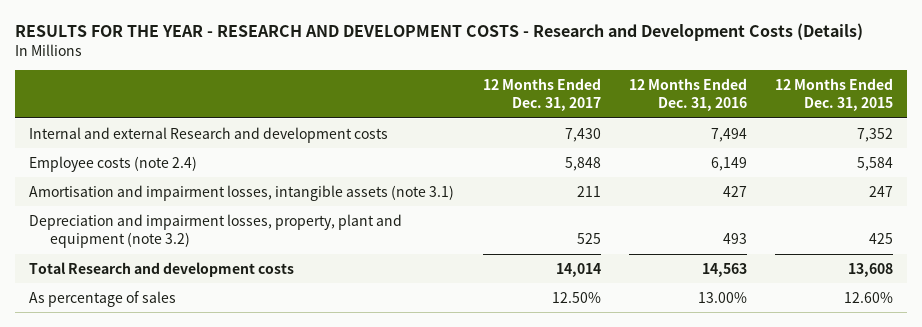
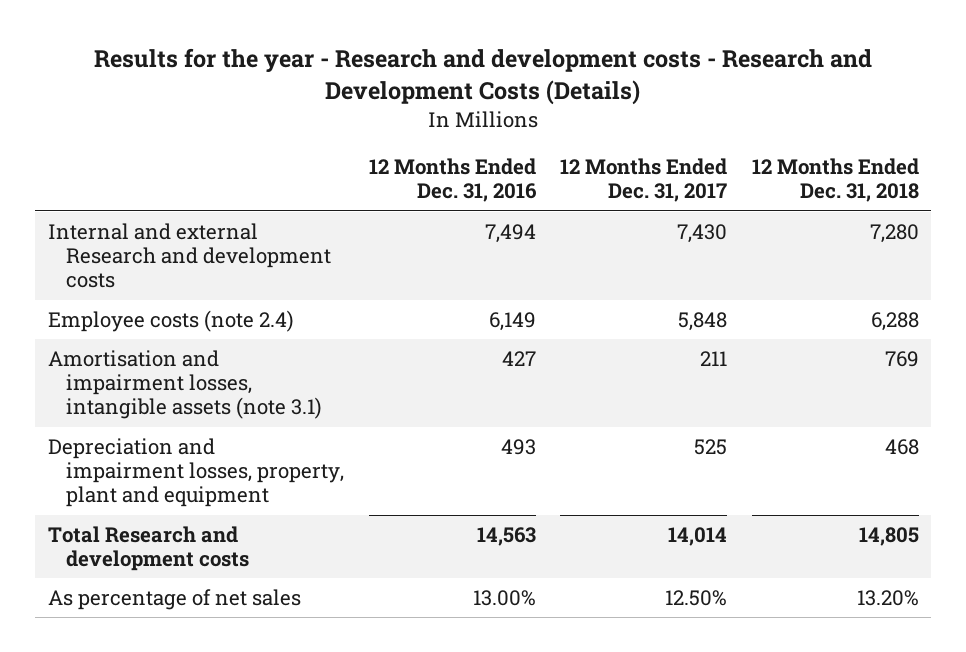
- RESULTS FOR THE YEAR - RESEARCH AND DEVELOPMENT COSTS - Research and Development Costs (Details)
+ Results for the year - Research and development costs - Research and Development Costs (Details)
- | 12 Months Ended Dec. 31, 2017 | 12 Months Ended Dec. 31, 2016 | 12 Months Ended Dec. 31, 2015
+ | 12 Months Ended Dec. 31, 2016 | 12 Months Ended Dec. 31, 2017 | 12 Months Ended Dec. 31, 2018
- Depreciation and impairment losses, property, plant and equipment (note 3.2) | 525 | 493 | 425
+ Depreciation and impairment losses, property, plant and equipment | 493 | 525 | 468
- As percentage of sales | 12.50% | 13.00% | 12.60%
+ As percentage of net sales | 13.00% | 12.50% | 13.20%

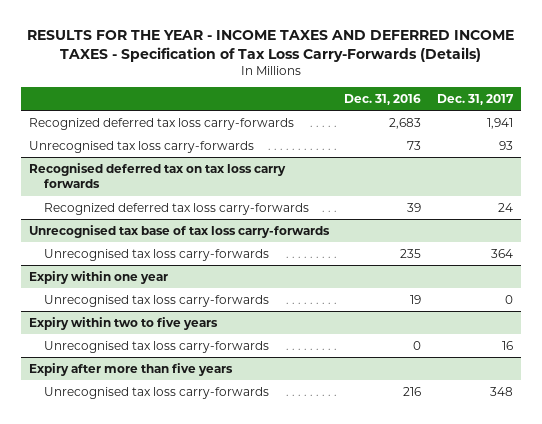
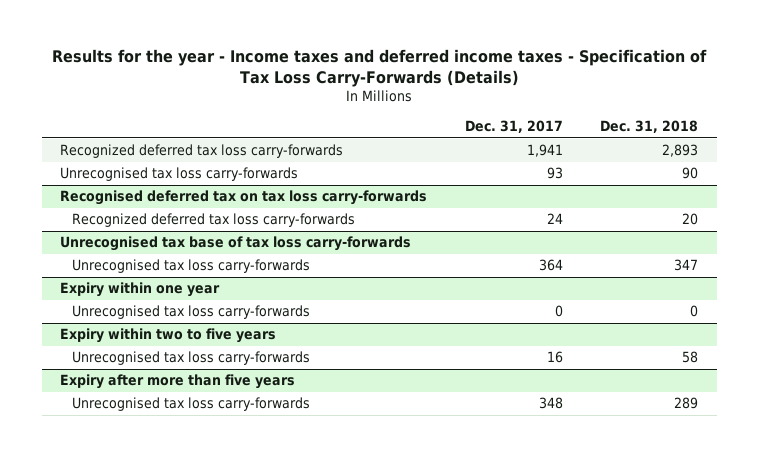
- RESULTS FOR THE YEAR - INCOME TAXES AND DEFERRED INCOME TAXES - Specification of Tax Loss Carry-Forwards (Details)
+ Results for the year - Income taxes and deferred income taxes - Specification of Tax Loss Carry-Forwards (Details)
- | Dec. 31, 2016 | Dec. 31, 2017
+ | Dec. 31, 2017 | Dec. 31, 2018
- Recognised deferred tax on tax loss carry forwards
+ Recognised deferred tax on tax loss carry-forwards

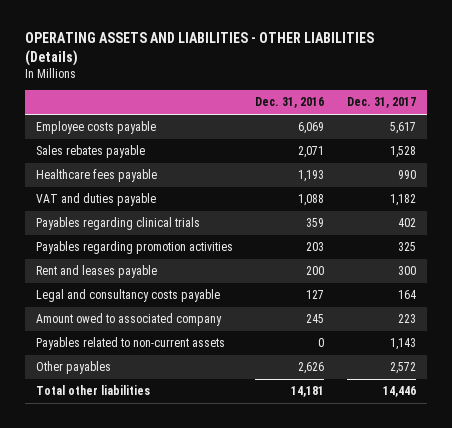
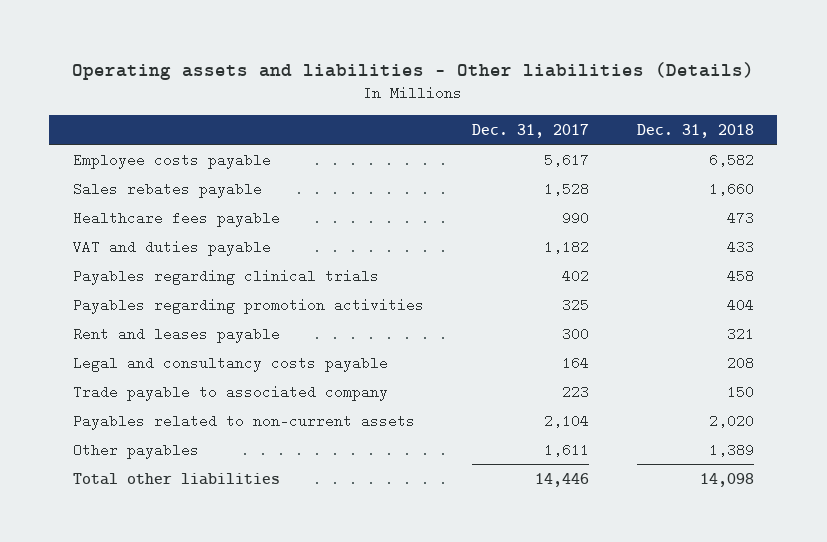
- OPERATING ASSETS AND LIABILITIES - OTHER LIABILITIES (Details)
+ Operating assets and liabilities - Other liabilities (Details)
- | Dec. 31, 2016 | Dec. 31, 2017
+ | Dec. 31, 2017 | Dec. 31, 2018
- Amount owed to associated company | 245 | 223
- Payables related to non-current assets | 0 | 1,143
- Other payables | 2,626 | 2,572
+ Trade payable to associated company | 223 | 150
+ Payables related to non-current assets | 2,104 | 2,020
+ Other payables | 1,611 | 1,389

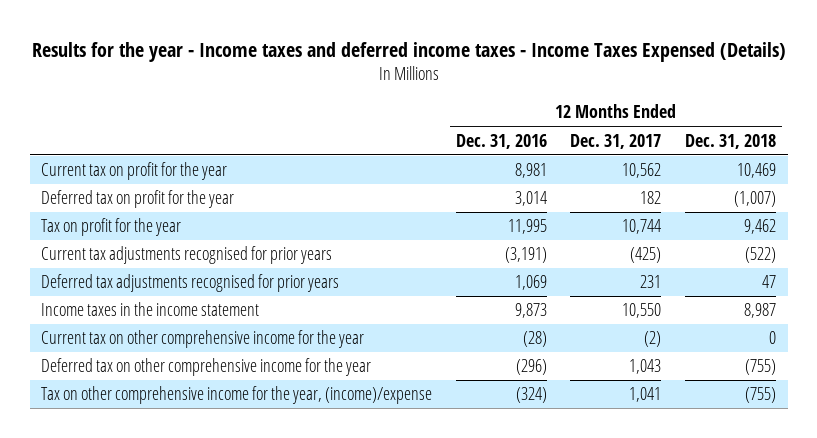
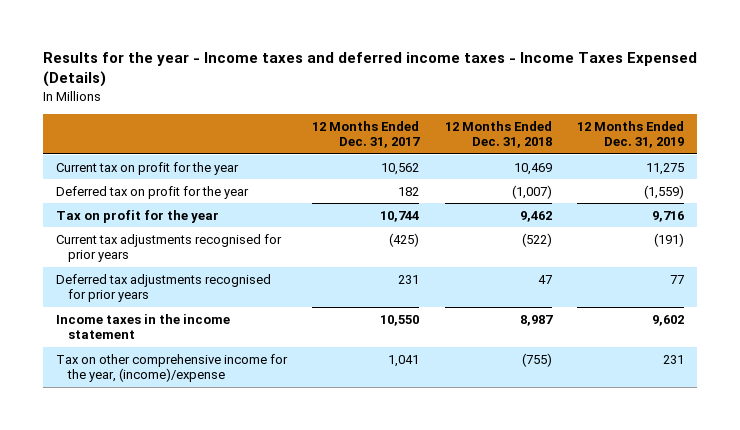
- | 12 Months Ended Dec. 31, 2016 | 12 Months Ended Dec. 31, 2017 | 12 Months Ended Dec. 31, 2018
+ | 12 Months Ended Dec. 31, 2017 | 12 Months Ended Dec. 31, 2018 | 12 Months Ended Dec. 31, 2019
- Current tax on other comprehensive income for the year | (28) | (2) | 0
- Deferred tax on other comprehensive income for the year | (296) | 1,043 | (755)

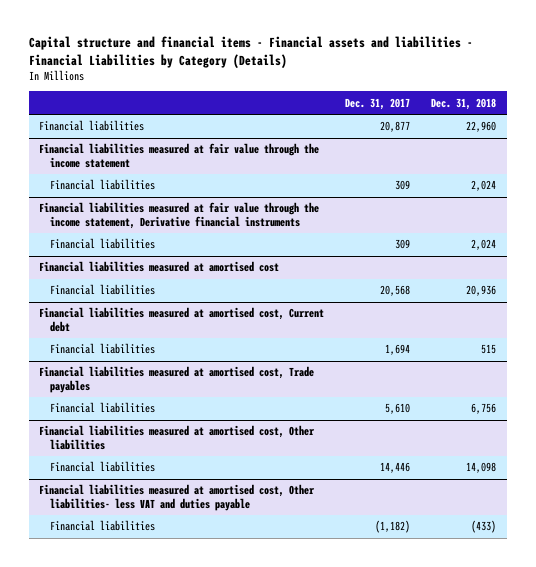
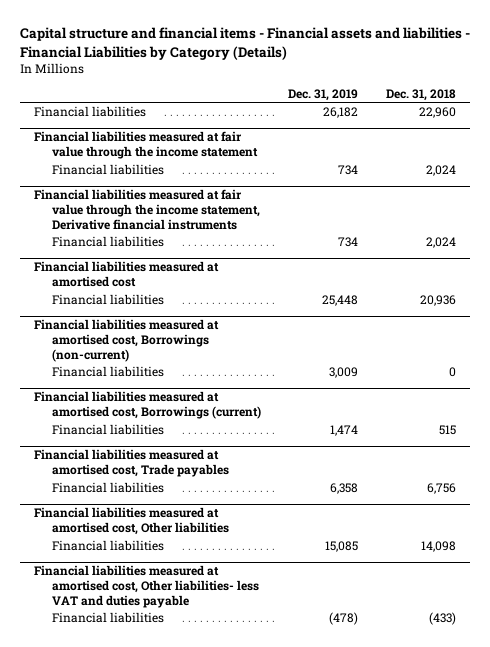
- | Dec. 31, 2017 | Dec. 31, 2018
+ | Dec. 31, 2019 | Dec. 31, 2018
- Financial liabilities measured at amortised cost, Current debt
+ Financial liabilities measured at amortised cost, Borrowings (non-current)
+ Financial liabilities | 3,009 | 0
+ Financial liabilities measured at amortised cost, Borrowings (current)

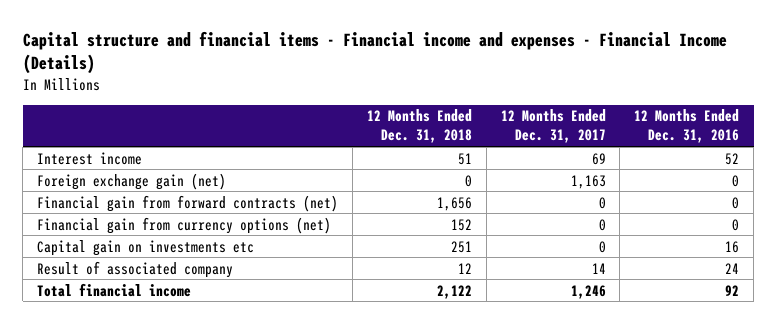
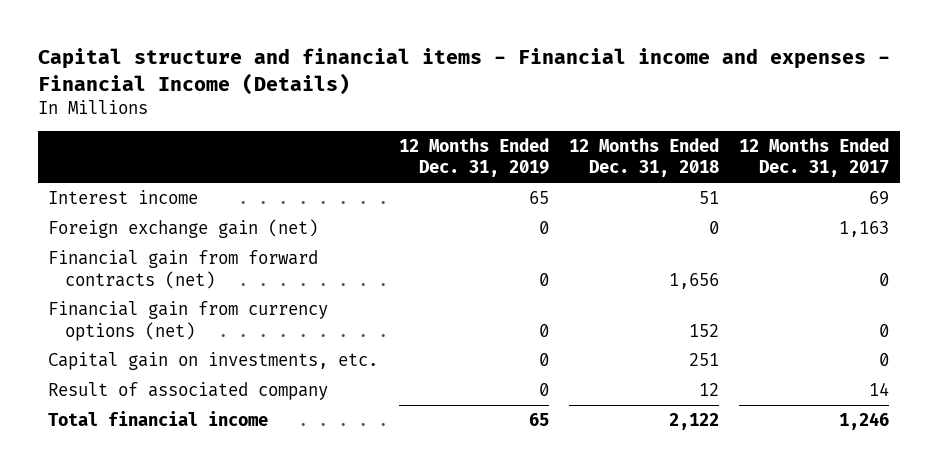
- | 12 Months Ended Dec. 31, 2018 | 12 Months Ended Dec. 31, 2017 | 12 Months Ended Dec. 31, 2016
+ | 12 Months Ended Dec. 31, 2019 | 12 Months Ended Dec. 31, 2018 | 12 Months Ended Dec. 31, 2017
- Capital gain on investments etc | 251 | 0 | 16
+ Capital gain on investments, etc. | 0 | 251 | 0

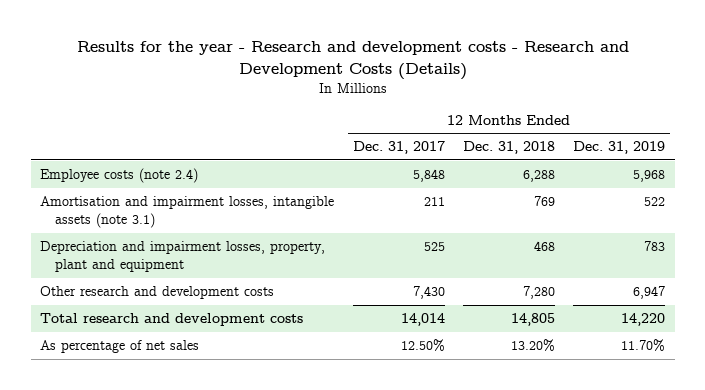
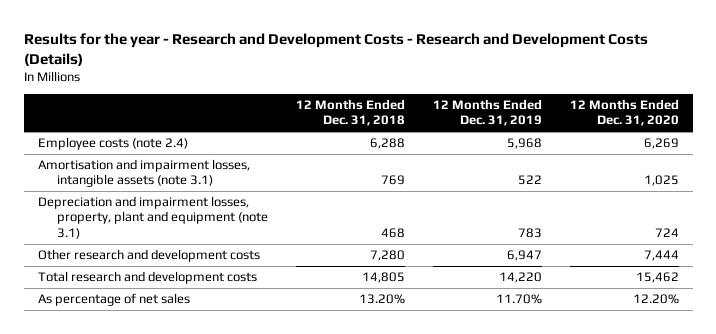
- Results for the year - Research and development costs - Research and Development Costs (Details)
+ Results for the year - Research and Development Costs - Research and Development Costs (Details)
- | 12 Months Ended Dec. 31, 2017 | 12 Months Ended Dec. 31, 2018 | 12 Months Ended Dec. 31, 2019
+ | 12 Months Ended Dec. 31, 2018 | 12 Months Ended Dec. 31, 2019 | 12 Months Ended Dec. 31, 2020
- Depreciation and impairment losses, property, plant and equipment | 525 | 468 | 783
+ Depreciation and impairment losses, property, plant and equipment (note 3.1) | 468 | 783 | 724

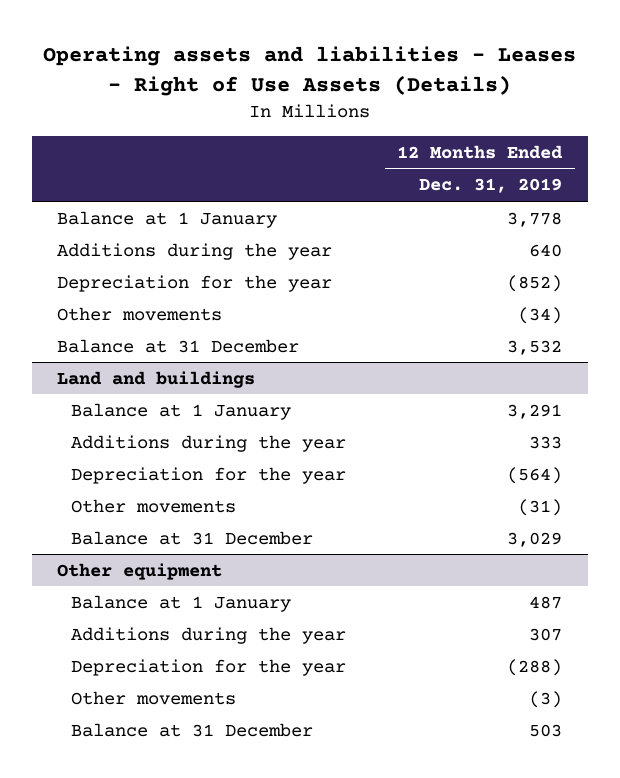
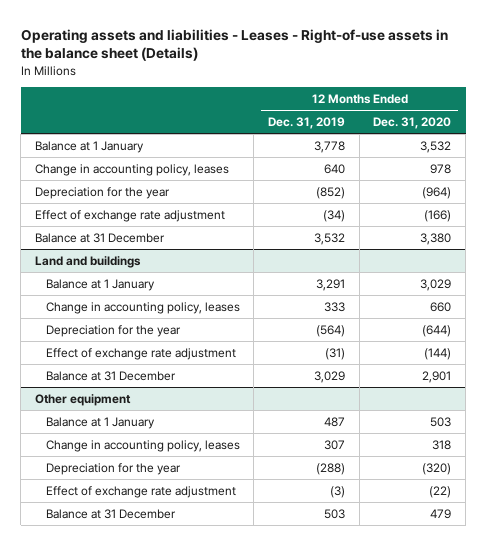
- Operating assets and liabilities - Leases - Right of Use Assets (Details)
+ Operating assets and liabilities - Leases - Right-of-use assets in the balance sheet (Details)
- | 12 Months Ended Dec. 31, 2019
+ | 12 Months Ended Dec. 31, 2019 | 12 Months Ended Dec. 31, 2020
- Additions during the year | 640
+ Change in accounting policy, leases | 640 | 978
- Other movements | (34)
+ Effect of exchange rate adjustment | (34) | (166)
@ Land and buildings
- Additions during the year | 333
+ Change in accounting policy, leases | 333 | 660
- Other movements | (31)
+ Effect of exchange rate adjustment | (31) | (144)
@ Other equipment
- Additions during the year | 307
+ Change in accounting policy, leases | 307 | 318
- Other movements | (3)
+ Effect of exchange rate adjustment | (3) | (22)

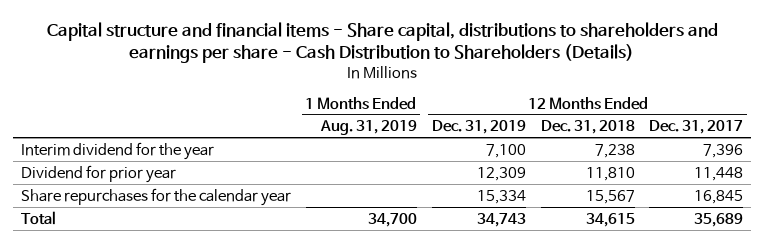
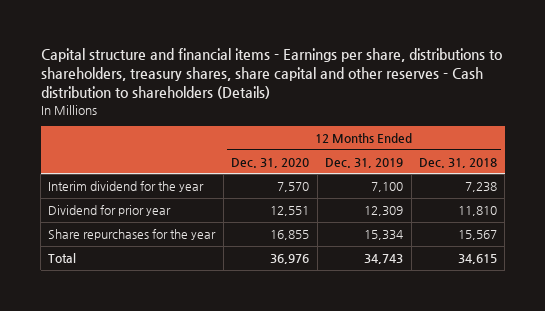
- Capital structure and financial items - Share capital, distributions to shareholders and earnings per share - Cash Distribution to Shareholders (Details)
+ Capital structure and financial items - Earnings per share, distributions to shareholders, treasury shares, share capital and other reserves - Cash distribution to shareholders (Details)
- | 1 Months Ended Aug. 31, 2019 | 12 Months Ended Dec. 31, 2019 | 12 Months Ended Dec. 31, 2018 | 12 Months Ended Dec. 31, 2017
+ | 12 Months Ended Dec. 31, 2020 | 12 Months Ended Dec. 31, 2019 | 12 Months Ended Dec. 31, 2018
- Share repurchases for the calendar year | | 15,334 | 15,567 | 16,845
+ Share repurchases for the year | 16,855 | 15,334 | 15,567

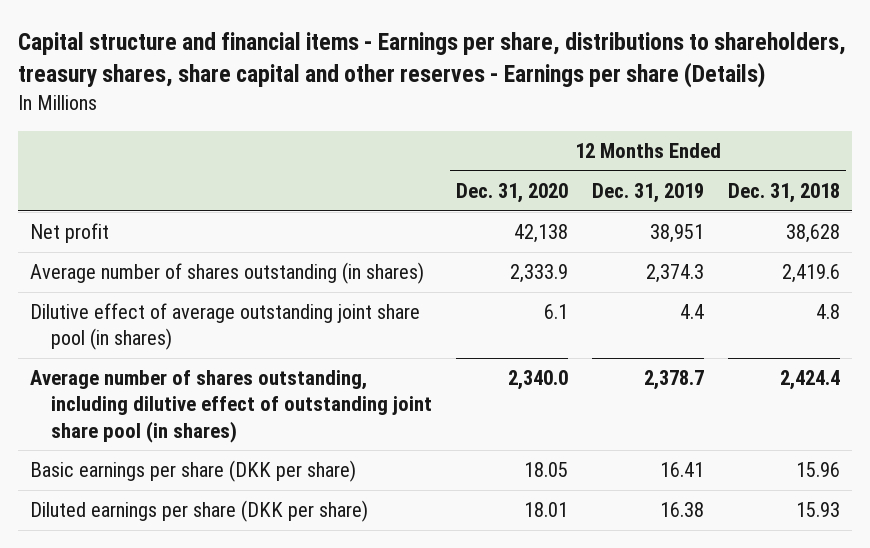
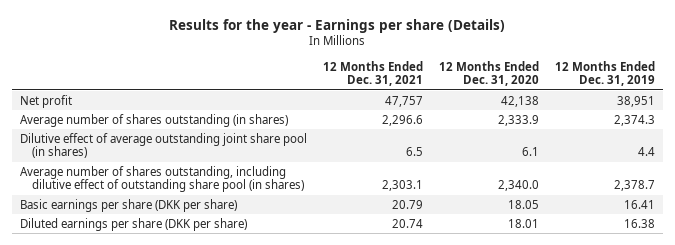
- Capital structure and financial items - Earnings per share, distributions to shareholders, treasury shares, share capital and other reserves - Earnings per share (Details)
+ Results for the year - Earnings per share (Details)
- | 12 Months Ended Dec. 31, 2020 | 12 Months Ended Dec. 31, 2019 | 12 Months Ended Dec. 31, 2018
+ | 12 Months Ended Dec. 31, 2021 | 12 Months Ended Dec. 31, 2020 | 12 Months Ended Dec. 31, 2019
- Average number of shares outstanding, including dilutive effect of outstanding joint share pool (in shares) | 2,340.0 | 2,378.7 | 2,424.4
+ Average number of shares outstanding, including dilutive effect of outstanding share pool (in shares) | 2,303.1 | 2,340.0 | 2,378.7

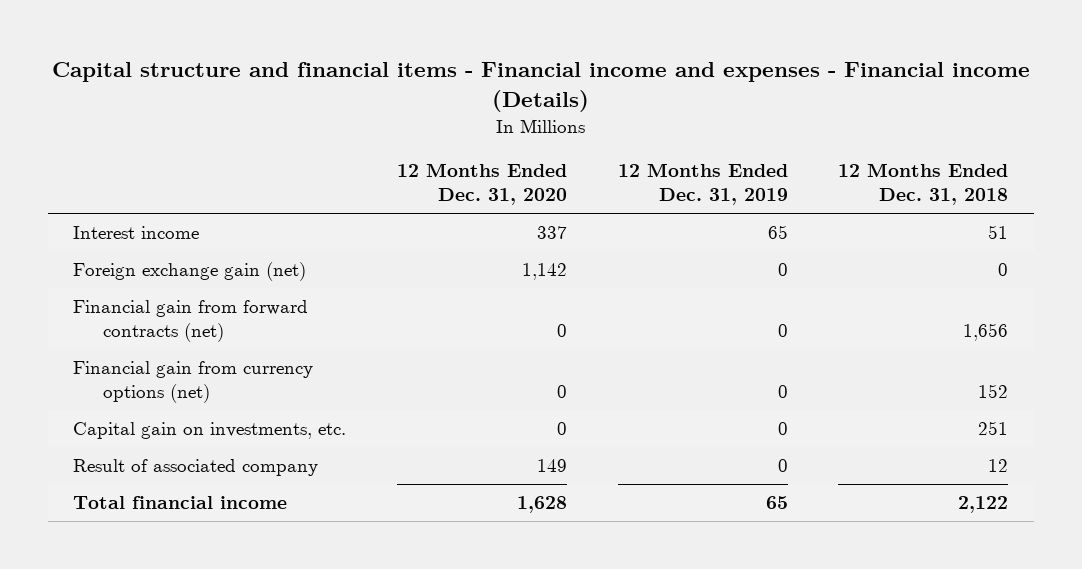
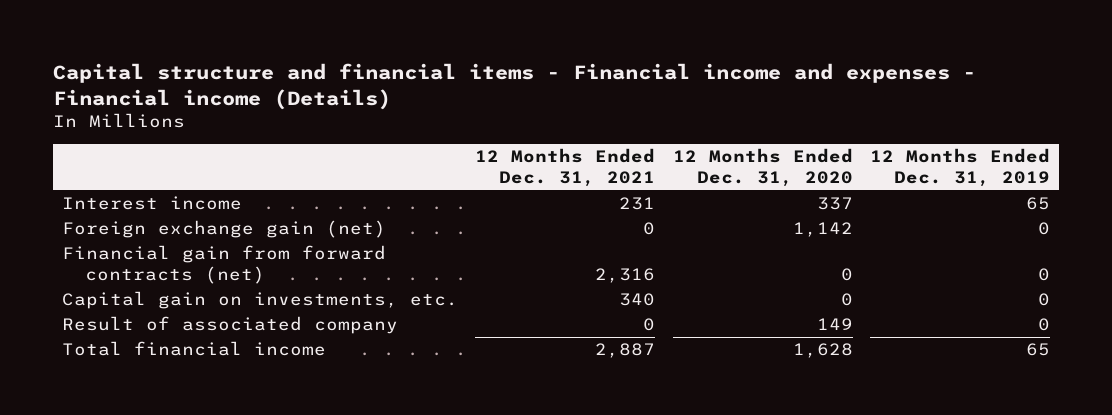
- | 12 Months Ended Dec. 31, 2020 | 12 Months Ended Dec. 31, 2019 | 12 Months Ended Dec. 31, 2018
+ | 12 Months Ended Dec. 31, 2021 | 12 Months Ended Dec. 31, 2020 | 12 Months Ended Dec. 31, 2019
- Financial gain from currency options (net) | 0 | 0 | 152

